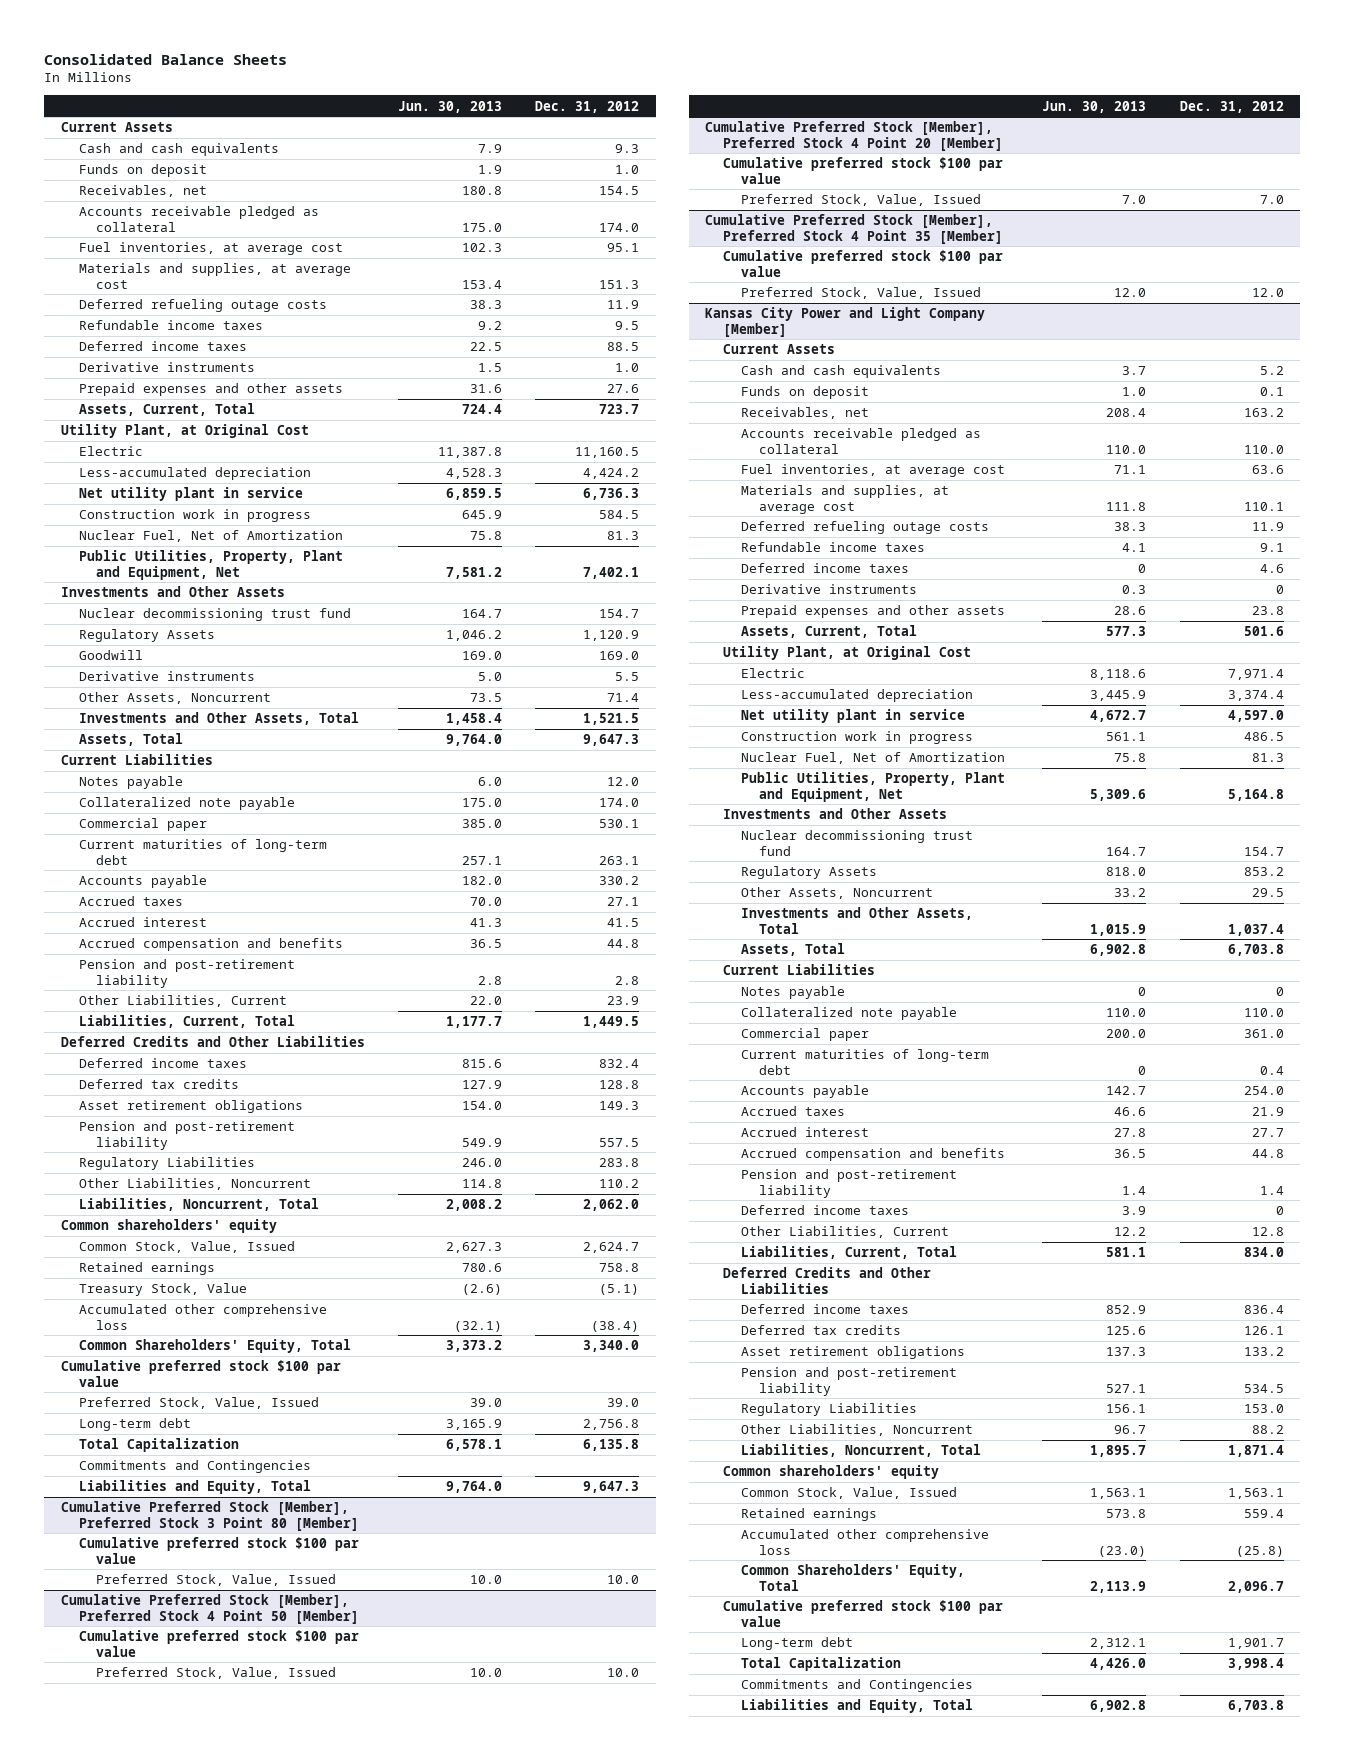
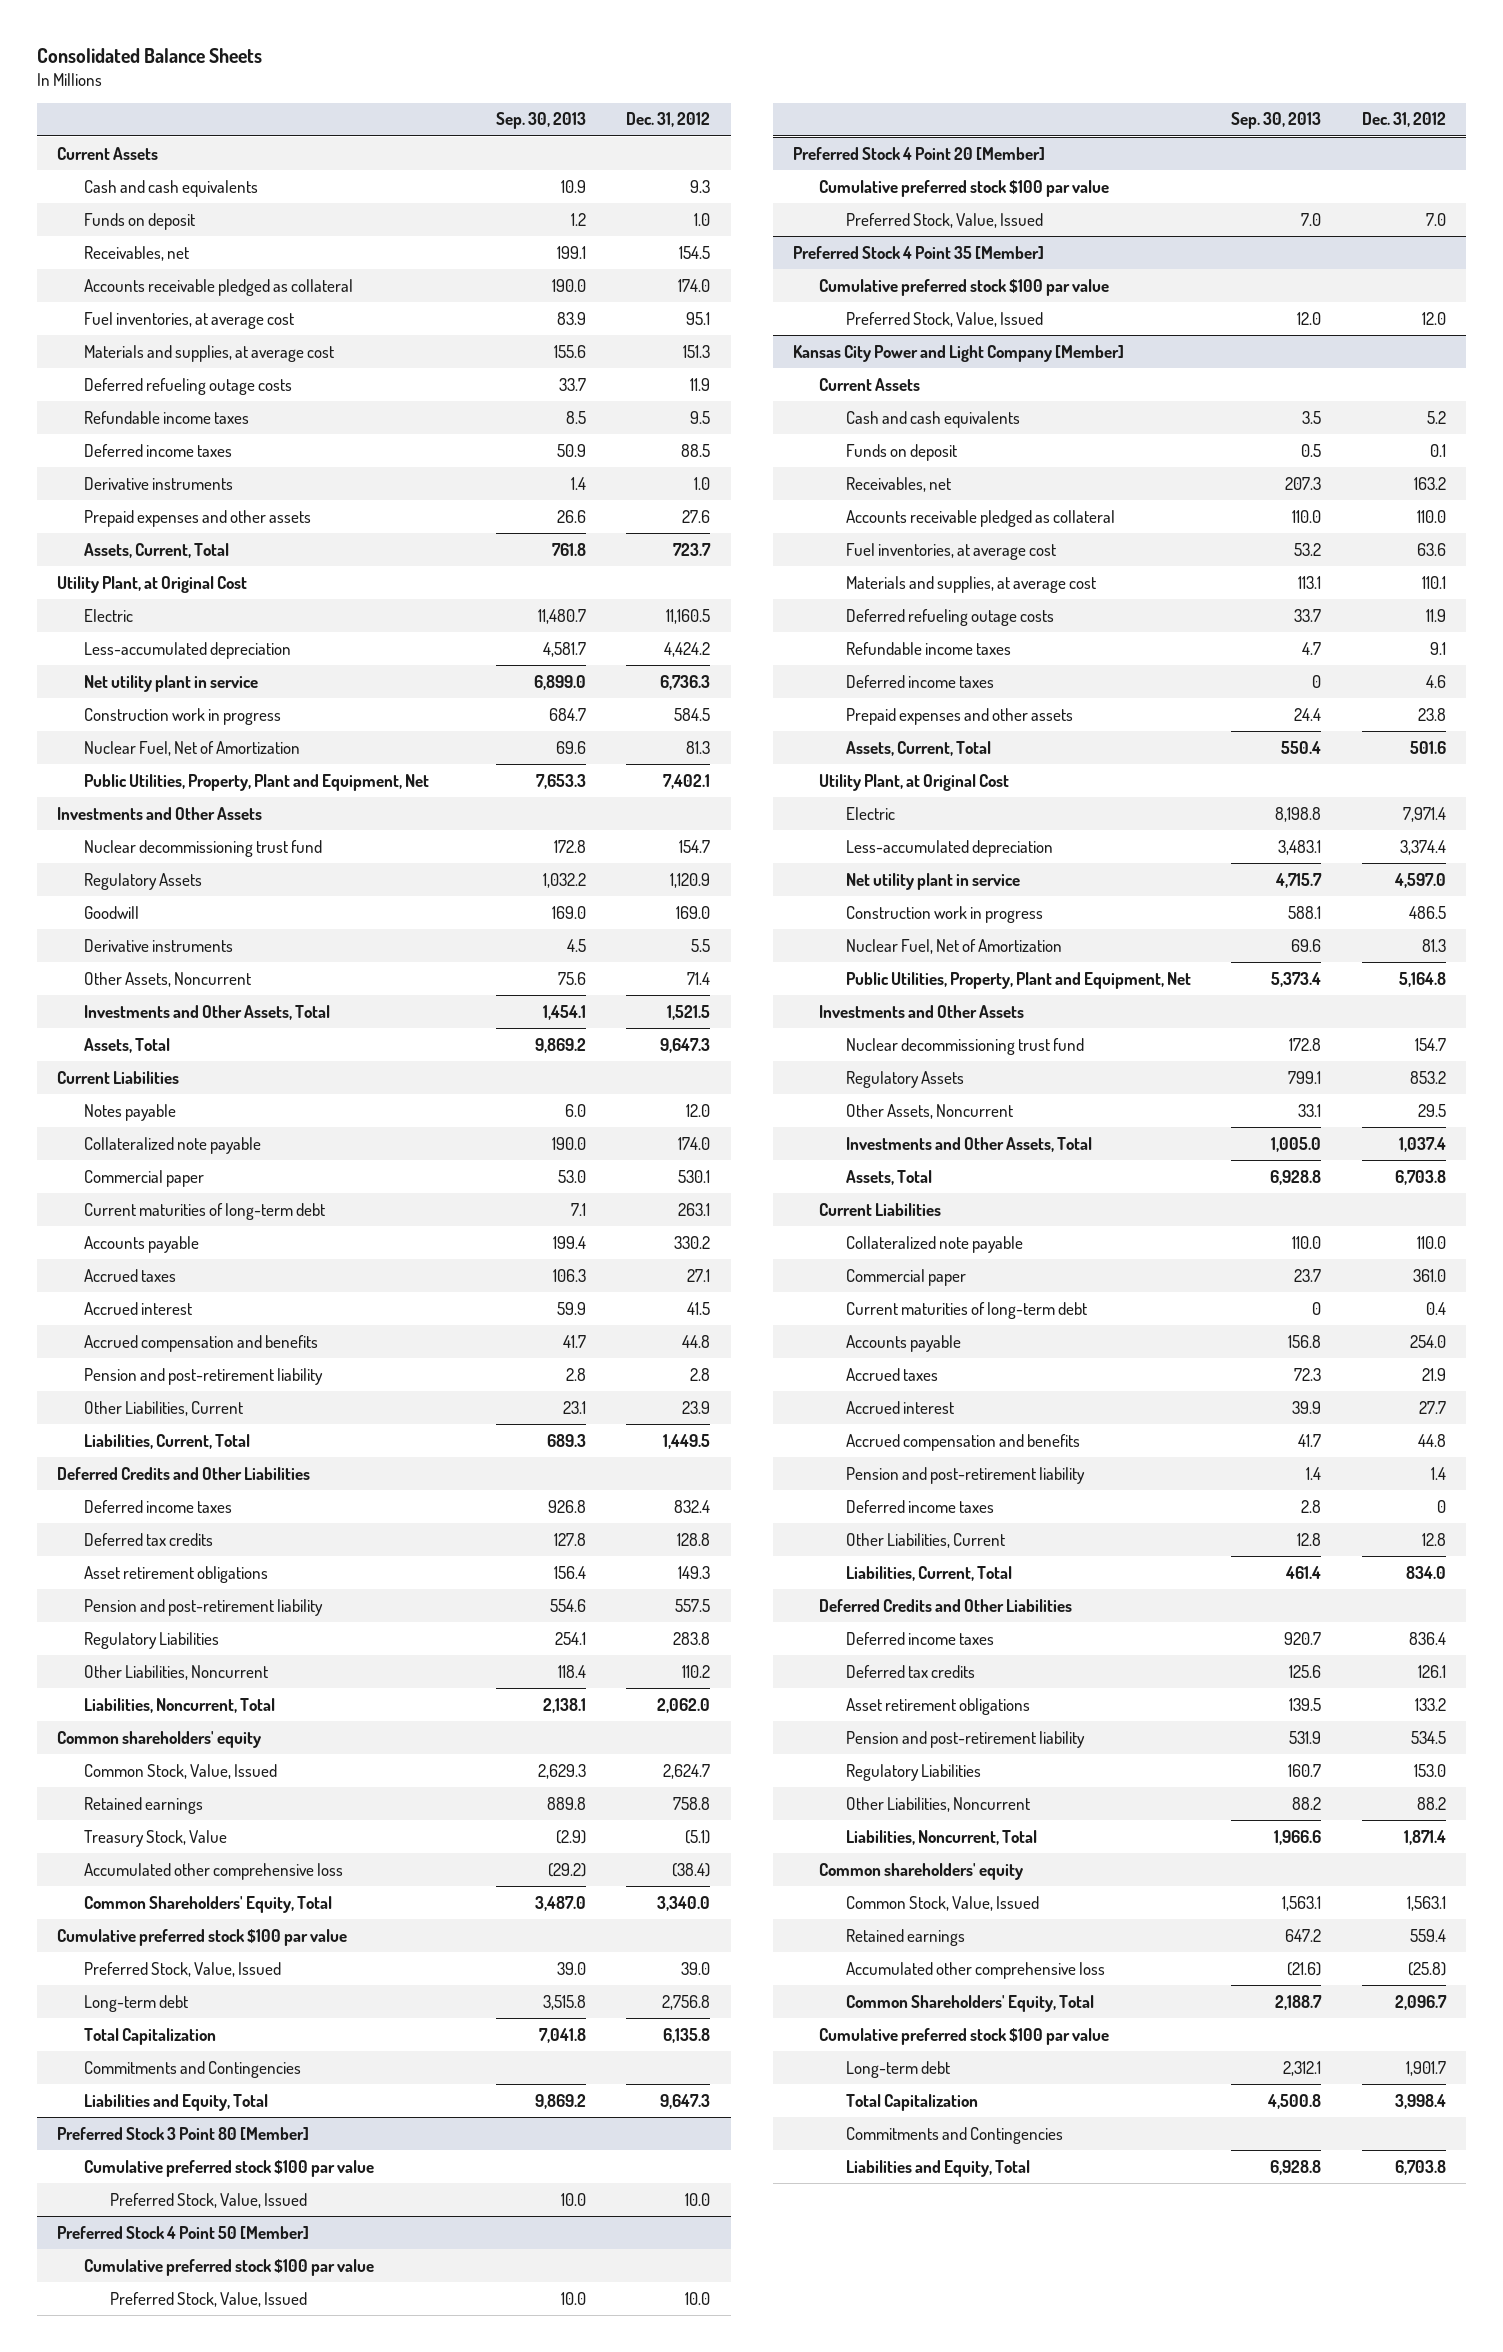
- | Jun. 30, 2013 | Dec. 31, 2012
+ | Sep. 30, 2013 | Dec. 31, 2012
- Cumulative Preferred Stock [Member], Preferred Stock 3 Point 80 [Member]
+ Preferred Stock 3 Point 80 [Member]
- Cumulative Preferred Stock [Member], Preferred Stock 4 Point 50 [Member]
+ Preferred Stock 4 Point 50 [Member]
- Cumulative Preferred Stock [Member], Preferred Stock 4 Point 20 [Member]
+ Preferred Stock 4 Point 20 [Member]
- Cumulative Preferred Stock [Member], Preferred Stock 4 Point 35 [Member]
+ Preferred Stock 4 Point 35 [Member]
@ Kansas City Power and Light Company [Member]
- Derivative instruments | 0.3 | 0
- Notes payable | 0 | 0

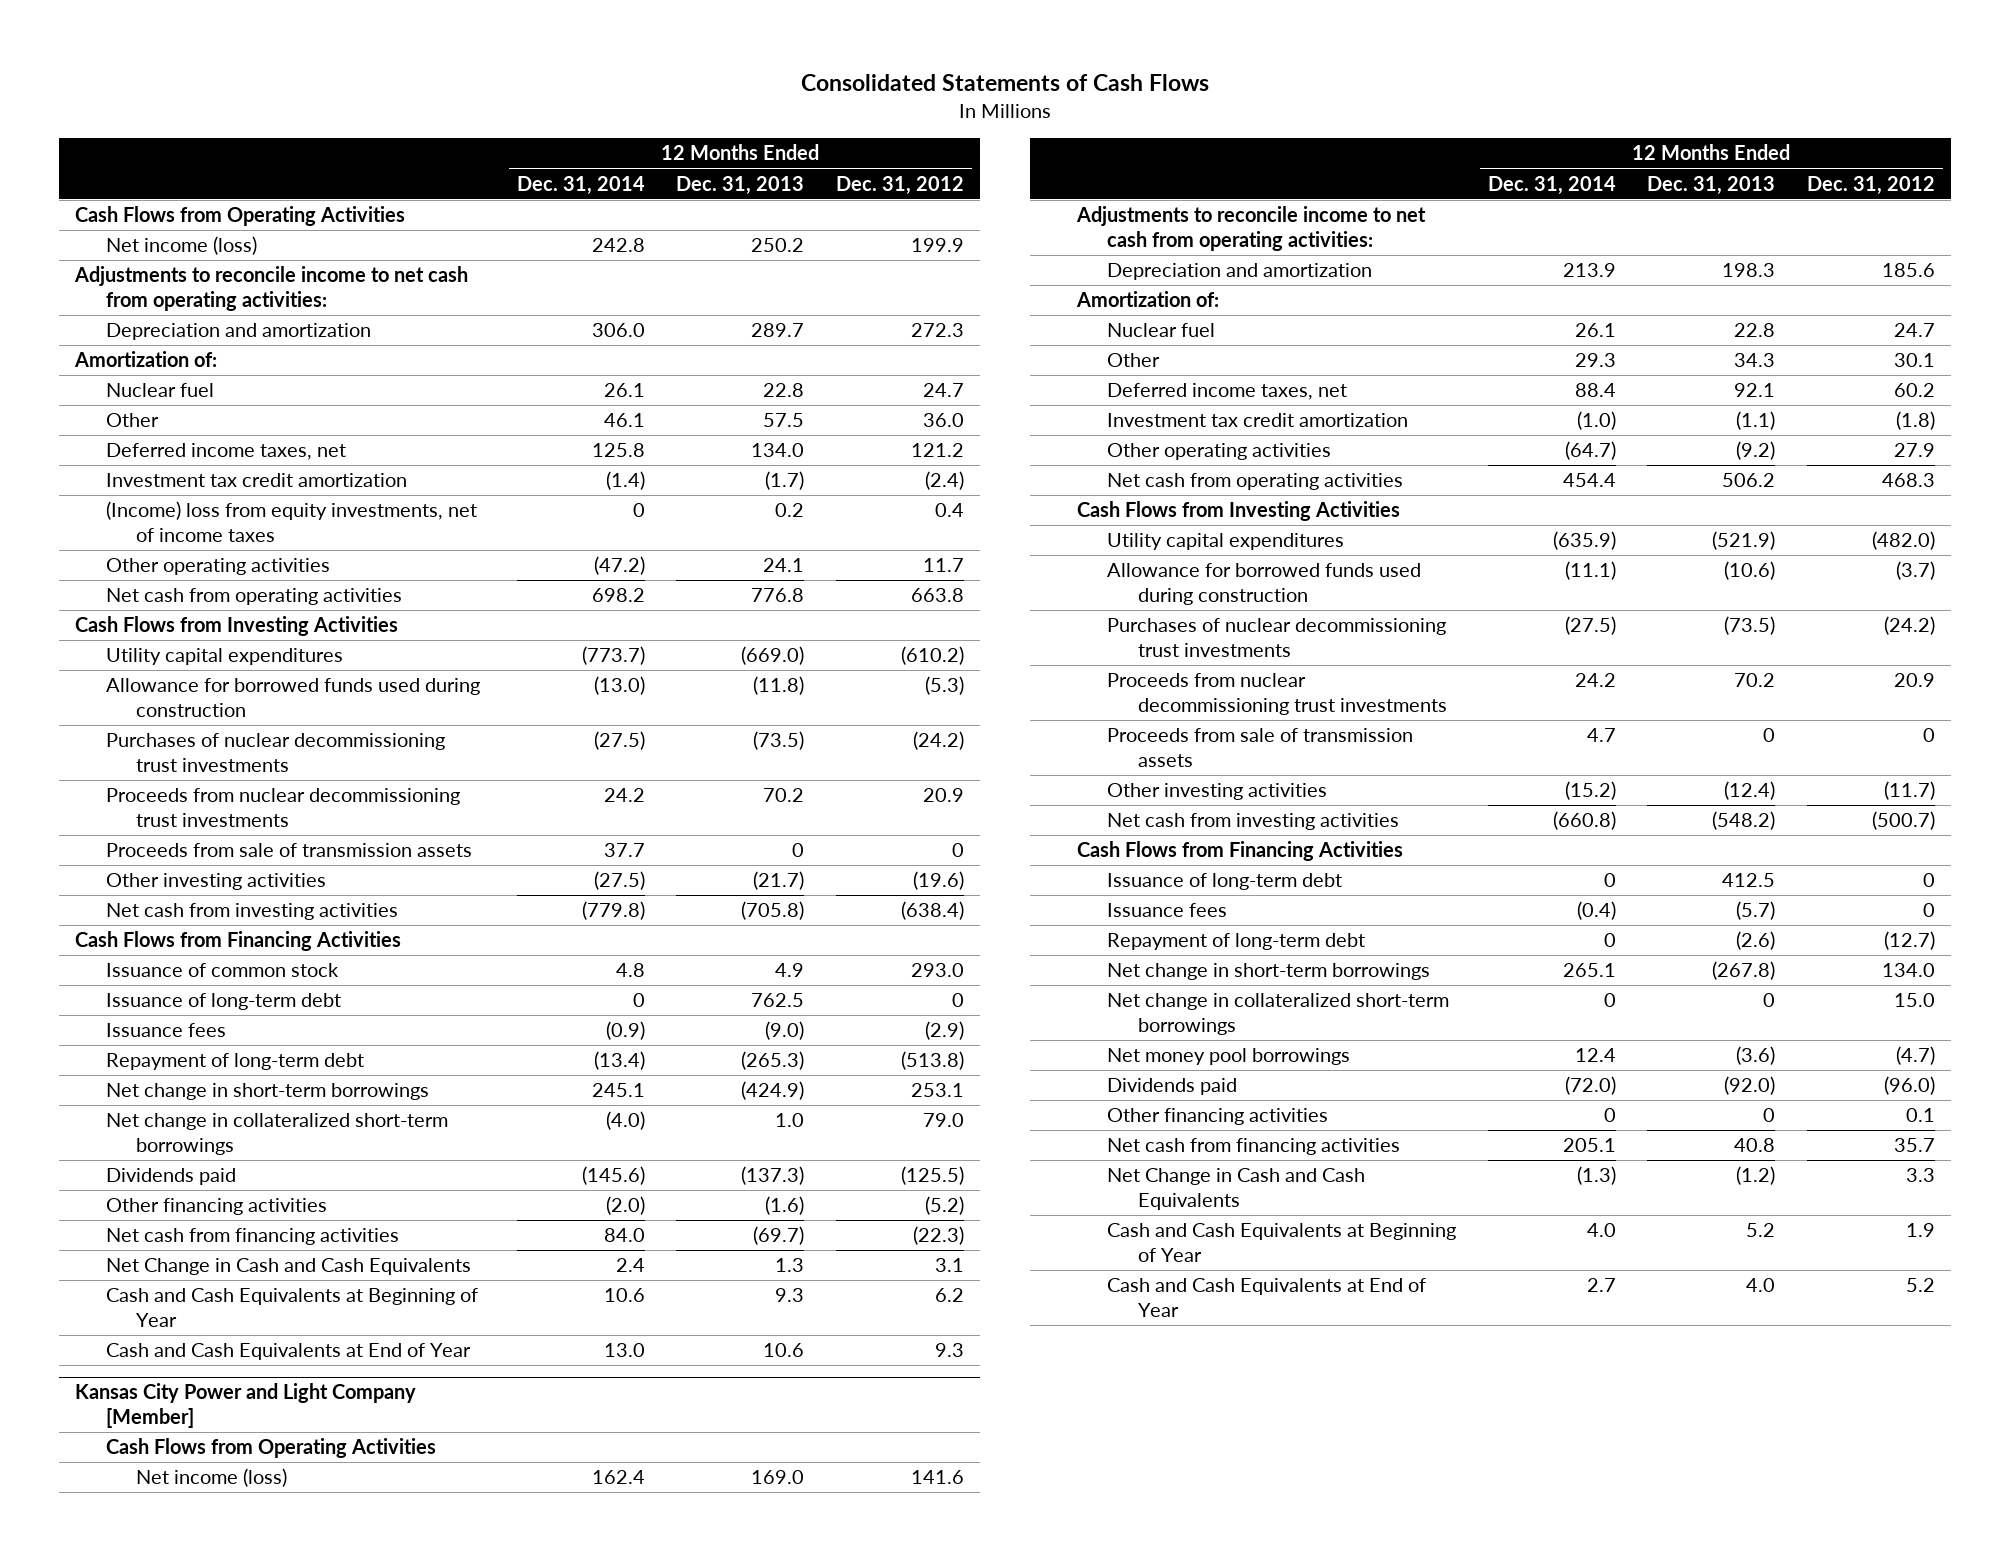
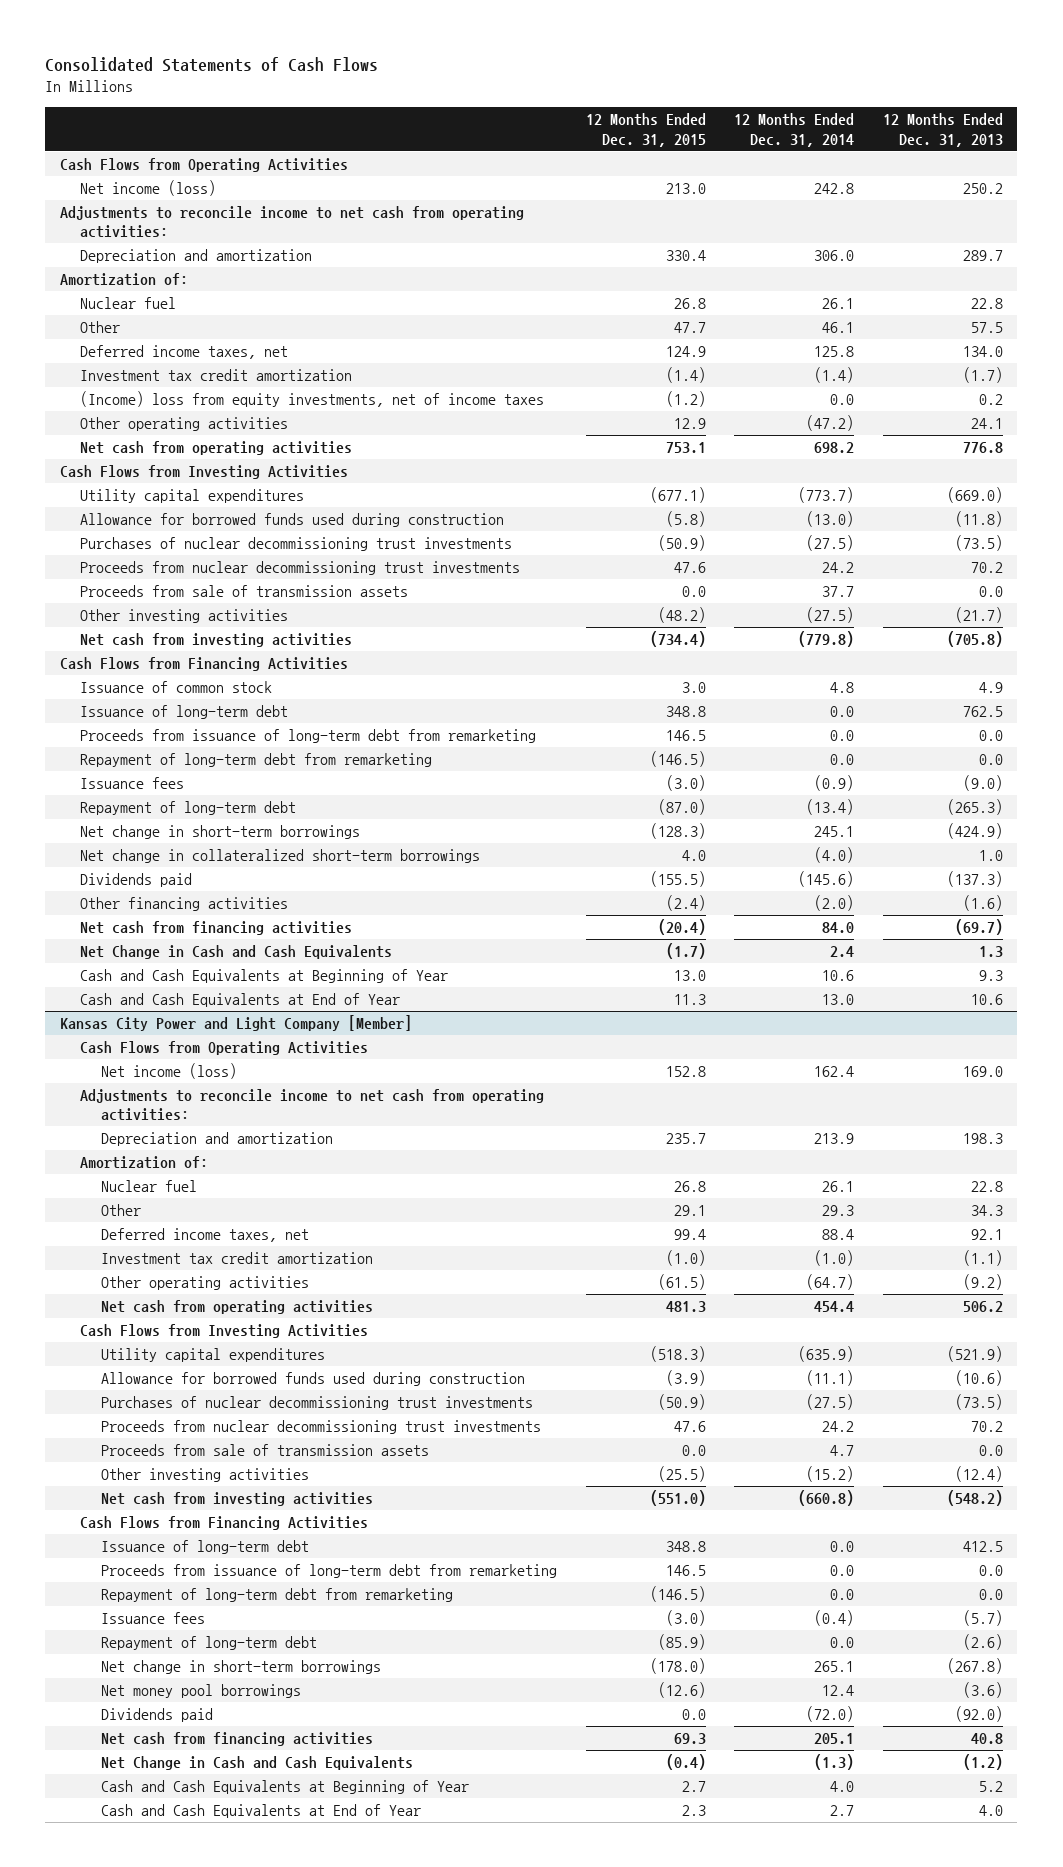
- | 12 Months Ended Dec. 31, 2014 | 12 Months Ended Dec. 31, 2013 | 12 Months Ended Dec. 31, 2012
+ | 12 Months Ended Dec. 31, 2015 | 12 Months Ended Dec. 31, 2014 | 12 Months Ended Dec. 31, 2013
- (Income) loss from equity investments, net of income taxes | 0 | 0.2 | 0.4
+ (Income) loss from equity investments, net of income taxes | (1.2) | 0.0 | 0.2
- Proceeds from sale of transmission assets | 37.7 | 0 | 0
+ Proceeds from sale of transmission assets | 0.0 | 37.7 | 0.0
- Issuance of long-term debt | 0 | 762.5 | 0
+ Issuance of long-term debt | 348.8 | 0.0 | 762.5
+ Proceeds from issuance of long-term debt from remarketing | 146.5 | 0.0 | 0.0
+ Repayment of long-term debt from remarketing | (146.5) | 0.0 | 0.0
@ Kansas City Power and Light Company [Member]
- Proceeds from sale of transmission assets | 4.7 | 0 | 0
+ Proceeds from sale of transmission assets | 0.0 | 4.7 | 0.0
- Issuance of long-term debt | 0 | 412.5 | 0
+ Issuance of long-term debt | 348.8 | 0.0 | 412.5
+ Proceeds from issuance of long-term debt from remarketing | 146.5 | 0.0 | 0.0
+ Repayment of long-term debt from remarketing | (146.5) | 0.0 | 0.0
- Repayment of long-term debt | 0 | (2.6) | (12.7)
+ Repayment of long-term debt | (85.9) | 0.0 | (2.6)
- Net change in collateralized short-term borrowings | 0 | 0 | 15.0
- Other financing activities | 0 | 0 | 0.1

